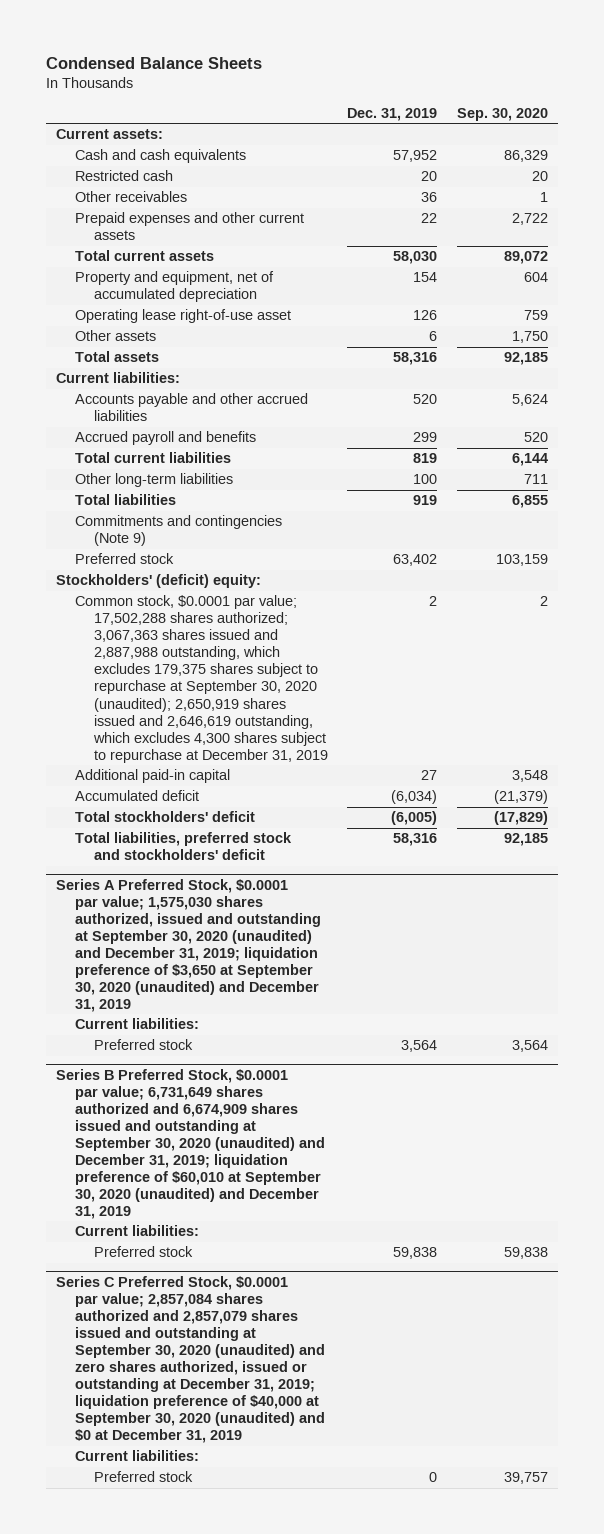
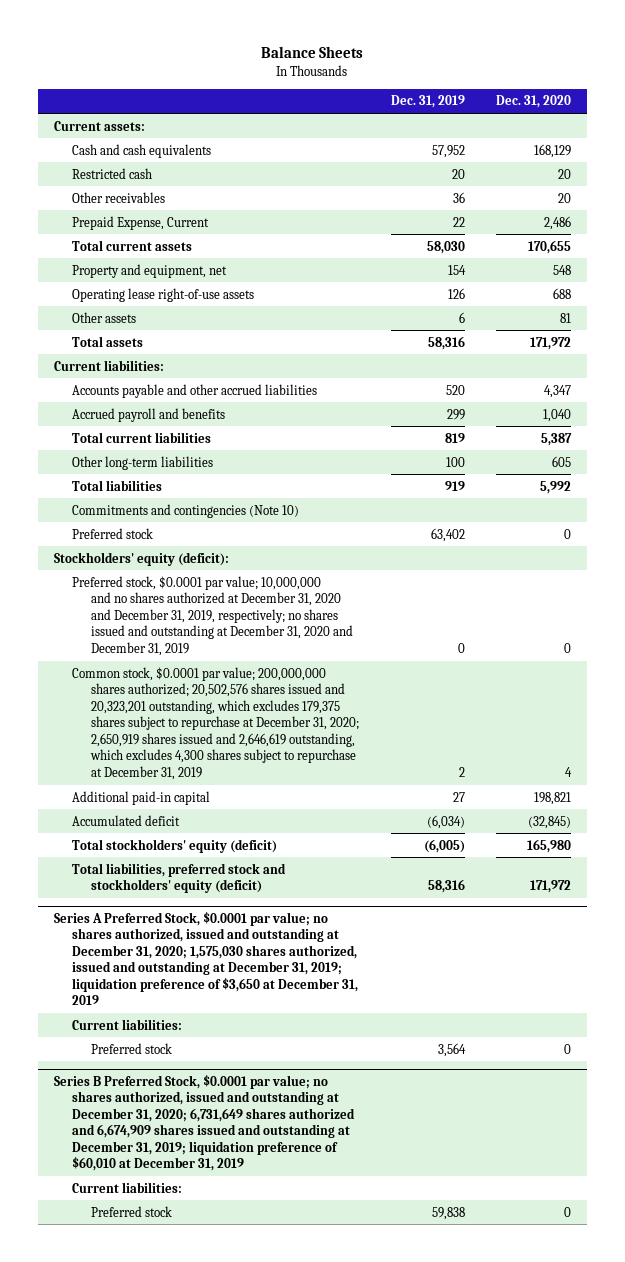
- Condensed Balance Sheets
+ Balance Sheets
- | Dec. 31, 2019 | Sep. 30, 2020
+ | Dec. 31, 2019 | Dec. 31, 2020
- Prepaid expenses and other current assets | 22 | 2,722
+ Prepaid Expense, Current | 22 | 2,486
- Property and equipment, net of accumulated depreciation | 154 | 604
- Operating lease right-of-use asset | 126 | 759
+ Property and equipment, net | 154 | 548
+ Operating lease right-of-use assets | 126 | 688
- Commitments and contingencies (Note 9)
+ Commitments and contingencies (Note 10)
- Stockholders' (deficit) equity:
- Common stock, $0.0001 par value; 17,502,288 shares authorized; 3,067,363 shares issued and 2,887,988 outstanding, which excludes 179,375 shares subject to repurchase at September 30, 2020 (unaudited); 2,650,919 shares issued and 2,646,619 outstanding, which excludes 4,300 shares subject to repurchase at December 31, 2019 | 2 | 2
+ Stockholders' equity (deficit):
+ Preferred stock, $0.0001 par value; 10,000,000 and no shares authorized at December 31, 2020 and December 31, 2019, respectively; no shares issued and outstanding at December 31, 2020 and December 31, 2019 | 0 | 0
+ Common stock, $0.0001 par value; 200,000,000 shares authorized; 20,502,576 shares issued and 20,323,201 outstanding, which excludes 179,375 shares subject to repurchase at December 31, 2020; 2,650,919 shares issued and 2,646,619 outstanding, which excludes 4,300 shares subject to repurchase at December 31, 2019 | 2 | 4
- Total stockholders' deficit | (6,005) | (17,829)
- Total liabilities, preferred stock and stockholders' deficit | 58,316 | 92,185
- Series A Preferred Stock, $0.0001 par value; 1,575,030 shares authorized, issued and outstanding at September 30, 2020 (unaudited) and December 31, 2019; liquidation preference of $3,650 at September 30, 2020 (unaudited) and December 31, 2019
+ Total stockholders' equity (deficit) | (6,005) | 165,980
+ Total liabilities, preferred stock and stockholders' equity (deficit) | 58,316 | 171,972
+ Series A Preferred Stock, $0.0001 par value; no shares authorized, issued and outstanding at December 31, 2020; 1,575,030 shares authorized, issued and outstanding at December 31, 2019; liquidation preference of $3,650 at December 31, 2019
- Series B Preferred Stock, $0.0001 par value; 6,731,649 shares authorized and 6,674,909 shares issued and outstanding at September 30, 2020 (unaudited) and December 31, 2019; liquidation preference of $60,010 at September 30, 2020 (unaudited) and December 31, 2019
+ Series B Preferred Stock, $0.0001 par value; no shares authorized, issued and outstanding at December 31, 2020; 6,731,649 shares authorized and 6,674,909 shares issued and outstanding at December 31, 2019; liquidation preference of $60,010 at December 31, 2019
- Series C Preferred Stock, $0.0001 par value; 2,857,084 shares authorized and 2,857,079 shares issued and outstanding at September 30, 2020 (unaudited) and zero shares authorized, issued or outstanding at December 31, 2019; liquidation preference of $40,000 at September 30, 2020 (unaudited) and $0 at December 31, 2019
- Current liabilities:
- Preferred stock | 0 | 39,757

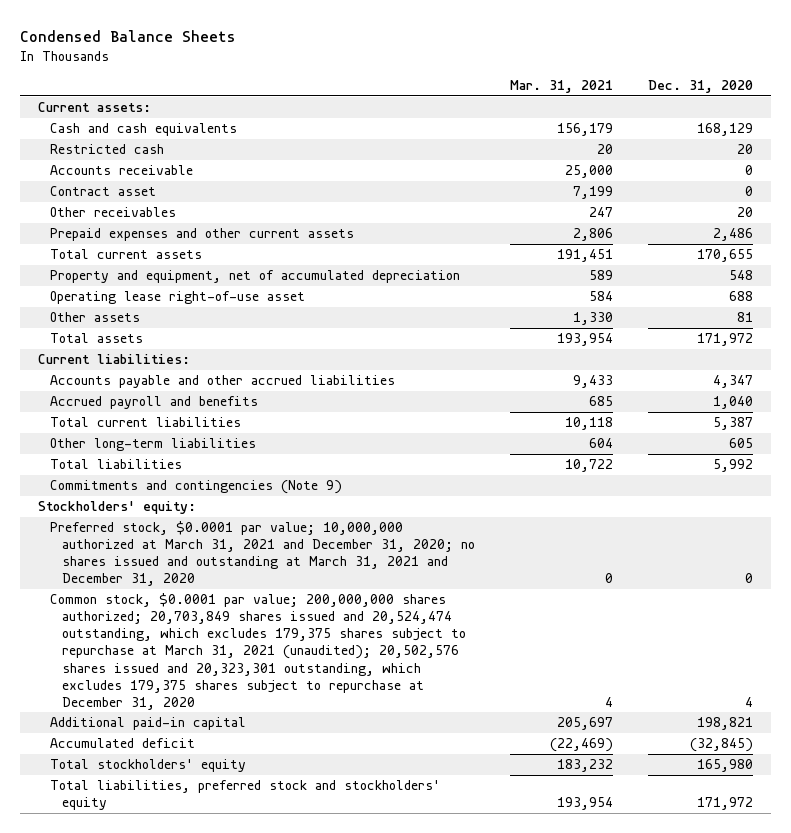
- Balance Sheets
+ Condensed Balance Sheets
- | Dec. 31, 2019 | Dec. 31, 2020
+ | Mar. 31, 2021 | Dec. 31, 2020
+ Accounts receivable | 25,000 | 0
+ Contract asset | 7,199 | 0
- Prepaid Expense, Current | 22 | 2,486
+ Prepaid expenses and other current assets | 2,806 | 2,486
- Property and equipment, net | 154 | 548
- Operating lease right-of-use assets | 126 | 688
+ Property and equipment, net of accumulated depreciation | 589 | 548
+ Operating lease right-of-use asset | 584 | 688
- Commitments and contingencies (Note 10)
- Preferred stock | 63,402 | 0
- Stockholders' equity (deficit):
- Preferred stock, $0.0001 par value; 10,000,000 and no shares authorized at December 31, 2020 and December 31, 2019, respectively; no shares issued and outstanding at December 31, 2020 and December 31, 2019 | 0 | 0
- Common stock, $0.0001 par value; 200,000,000 shares authorized; 20,502,576 shares issued and 20,323,201 outstanding, which excludes 179,375 shares subject to repurchase at December 31, 2020; 2,650,919 shares issued and 2,646,619 outstanding, which excludes 4,300 shares subject to repurchase at December 31, 2019 | 2 | 4
+ Commitments and contingencies (Note 9)
+ Stockholders' equity:
+ Preferred stock, $0.0001 par value; 10,000,000 authorized at March 31, 2021 and December 31, 2020; no shares issued and outstanding at March 31, 2021 and December 31, 2020 | 0 | 0
+ Common stock, $0.0001 par value; 200,000,000 shares authorized; 20,703,849 shares issued and 20,524,474 outstanding, which excludes 179,375 shares subject to repurchase at March 31, 2021 (unaudited); 20,502,576 shares issued and 20,323,301 outstanding, which excludes 179,375 shares subject to repurchase at December 31, 2020 | 4 | 4
- Total stockholders' equity (deficit) | (6,005) | 165,980
- Total liabilities, preferred stock and stockholders' equity (deficit) | 58,316 | 171,972
- Series A Preferred Stock, $0.0001 par value; no shares authorized, issued and outstanding at December 31, 2020; 1,575,030 shares authorized, issued and outstanding at December 31, 2019; liquidation preference of $3,650 at December 31, 2019
- Current liabilities:
- Preferred stock | 3,564 | 0
- Series B Preferred Stock, $0.0001 par value; no shares authorized, issued and outstanding at December 31, 2020; 6,731,649 shares authorized and 6,674,909 shares issued and outstanding at December 31, 2019; liquidation preference of $60,010 at December 31, 2019
- Current liabilities:
- Preferred stock | 59,838 | 0
+ Total stockholders' equity | 183,232 | 165,980
+ Total liabilities, preferred stock and stockholders' equity | 193,954 | 171,972

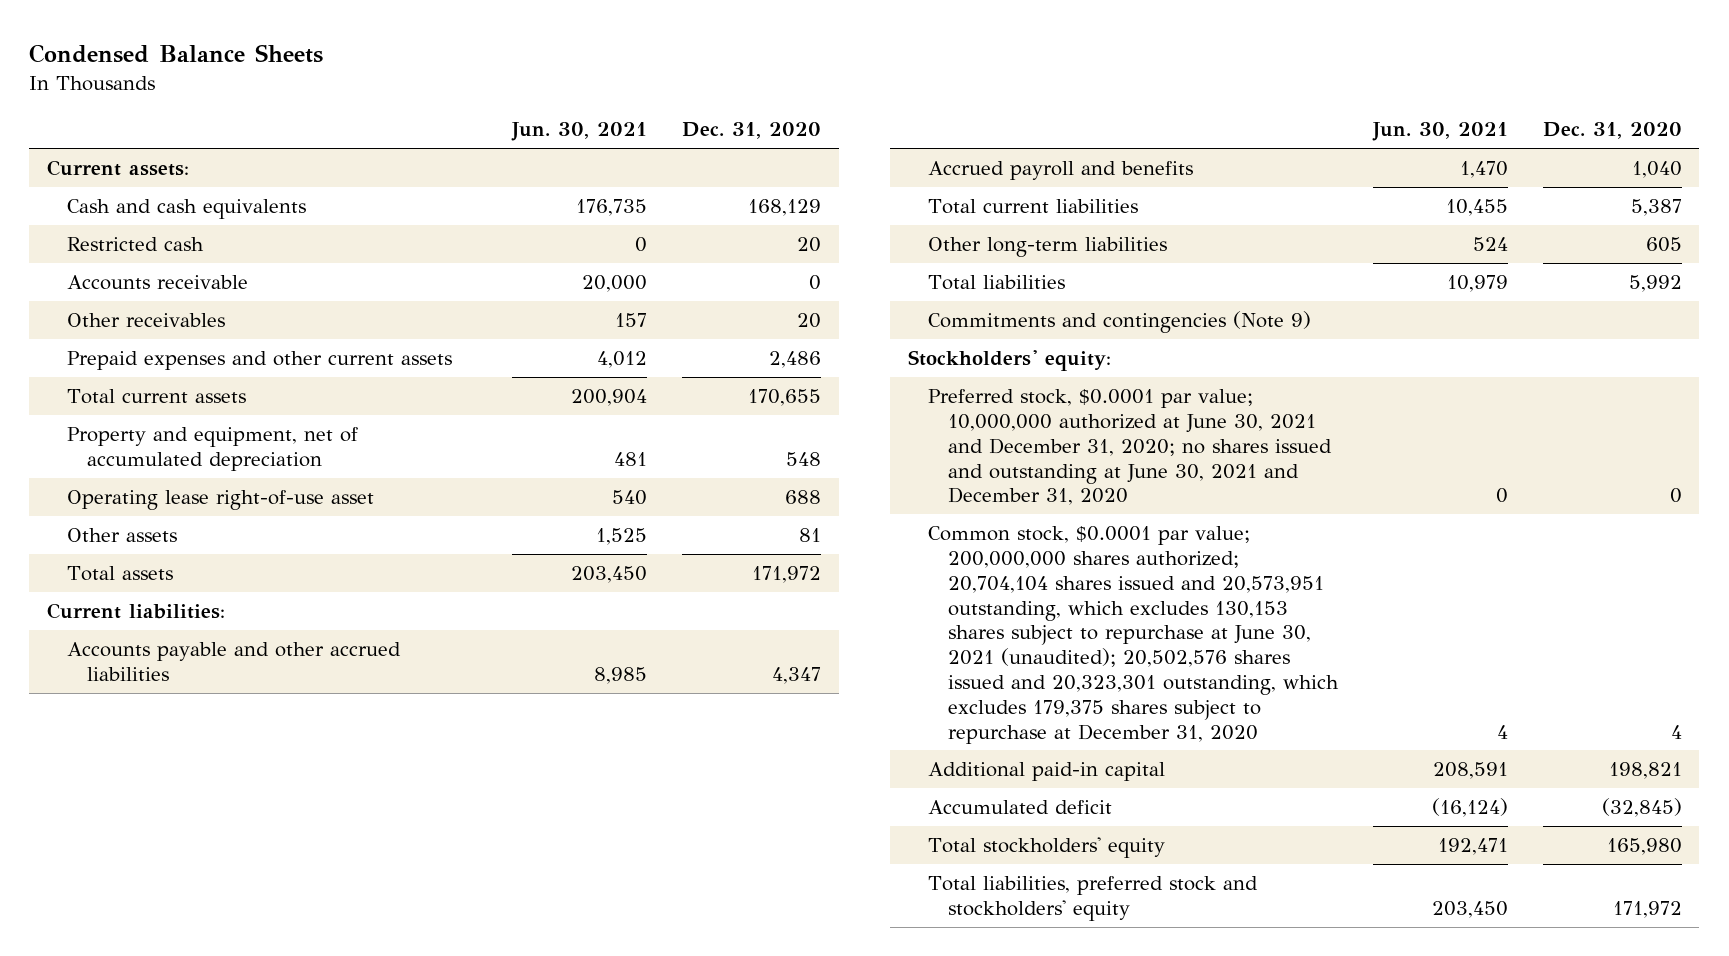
- | Mar. 31, 2021 | Dec. 31, 2020
+ | Jun. 30, 2021 | Dec. 31, 2020
- Contract asset | 7,199 | 0
- Preferred stock, $0.0001 par value; 10,000,000 authorized at March 31, 2021 and December 31, 2020; no shares issued and outstanding at March 31, 2021 and December 31, 2020 | 0 | 0
- Common stock, $0.0001 par value; 200,000,000 shares authorized; 20,703,849 shares issued and 20,524,474 outstanding, which excludes 179,375 shares subject to repurchase at March 31, 2021 (unaudited); 20,502,576 shares issued and 20,323,301 outstanding, which excludes 179,375 shares subject to repurchase at December 31, 2020 | 4 | 4
+ Preferred stock, $0.0001 par value; 10,000,000 authorized at June 30, 2021 and December 31, 2020; no shares issued and outstanding at June 30, 2021 and December 31, 2020 | 0 | 0
+ Common stock, $0.0001 par value; 200,000,000 shares authorized; 20,704,104 shares issued and 20,573,951 outstanding, which excludes 130,153 shares subject to repurchase at June 30, 2021 (unaudited); 20,502,576 shares issued and 20,323,301 outstanding, which excludes 179,375 shares subject to repurchase at December 31, 2020 | 4 | 4

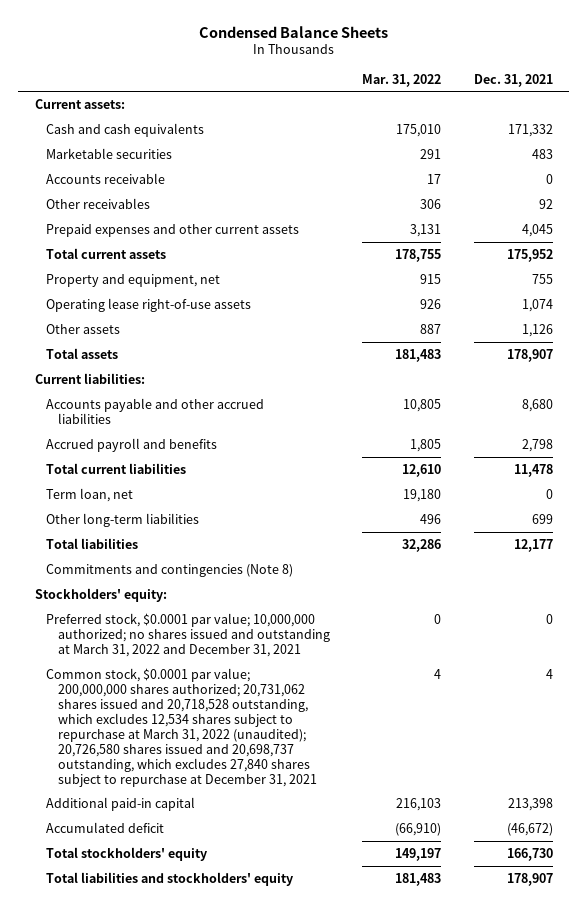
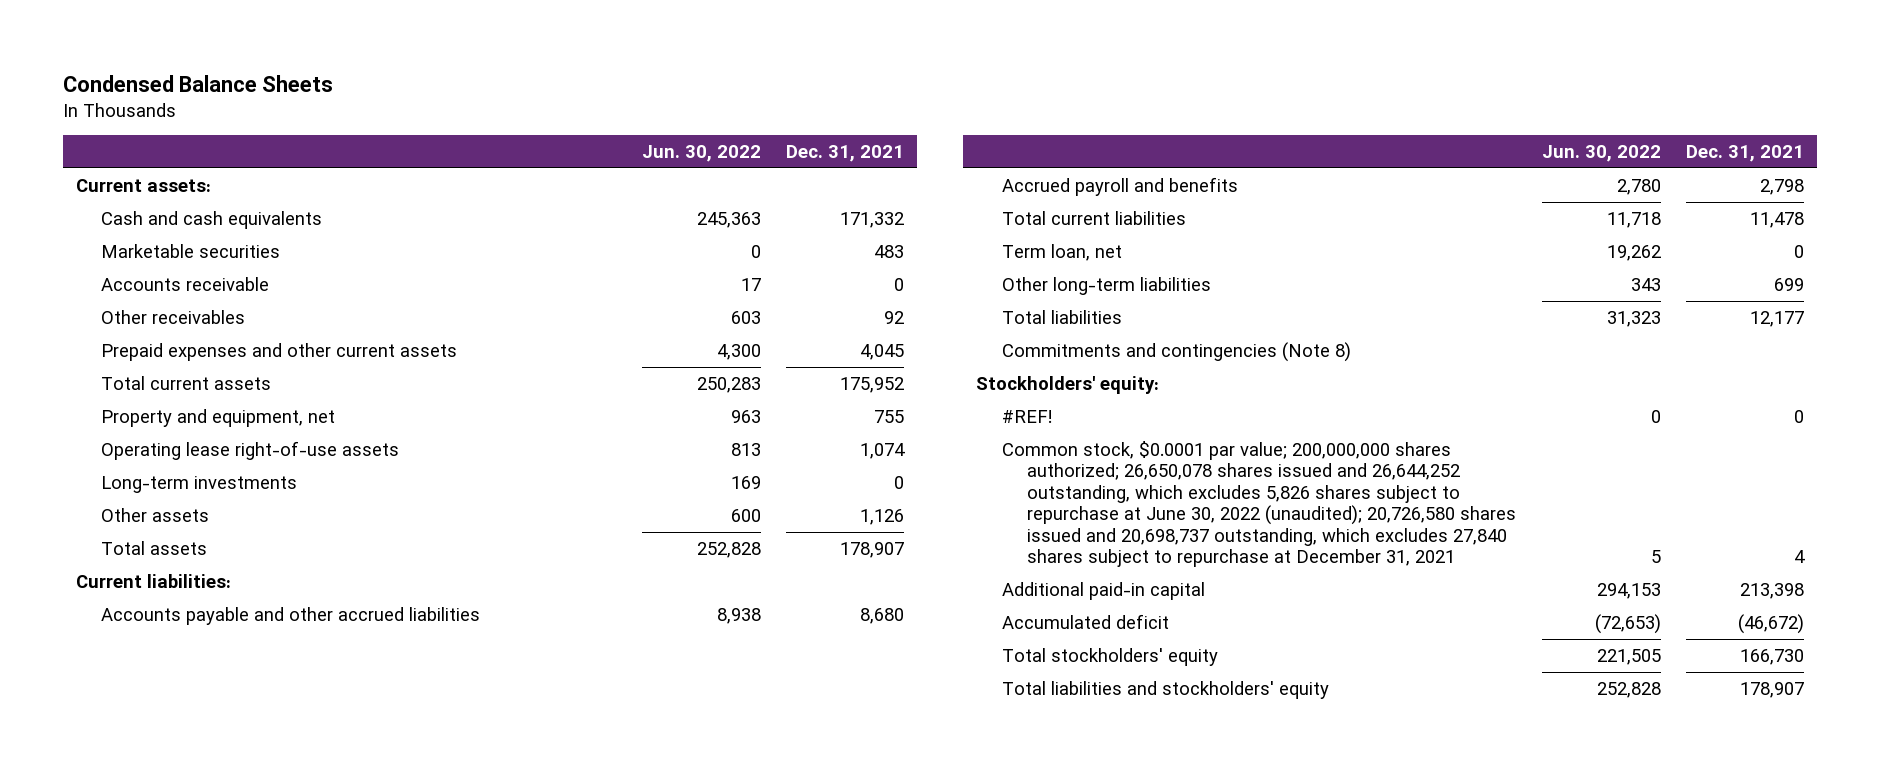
- | Mar. 31, 2022 | Dec. 31, 2021
+ | Jun. 30, 2022 | Dec. 31, 2021
+ Long-term investments | 169 | 0
- Preferred stock, $0.0001 par value; 10,000,000 authorized; no shares issued and outstanding at March 31, 2022 and December 31, 2021 | 0 | 0
- Common stock, $0.0001 par value; 200,000,000 shares authorized; 20,731,062 shares issued and 20,718,528 outstanding, which excludes 12,534 shares subject to repurchase at March 31, 2022 (unaudited); 20,726,580 shares issued and 20,698,737 outstanding, which excludes 27,840 shares subject to repurchase at December 31, 2021 | 4 | 4
+ #REF! | 0 | 0
+ Common stock, $0.0001 par value; 200,000,000 shares authorized; 26,650,078 shares issued and 26,644,252 outstanding, which excludes 5,826 shares subject to repurchase at June 30, 2022 (unaudited); 20,726,580 shares issued and 20,698,737 outstanding, which excludes 27,840 shares subject to repurchase at December 31, 2021 | 5 | 4

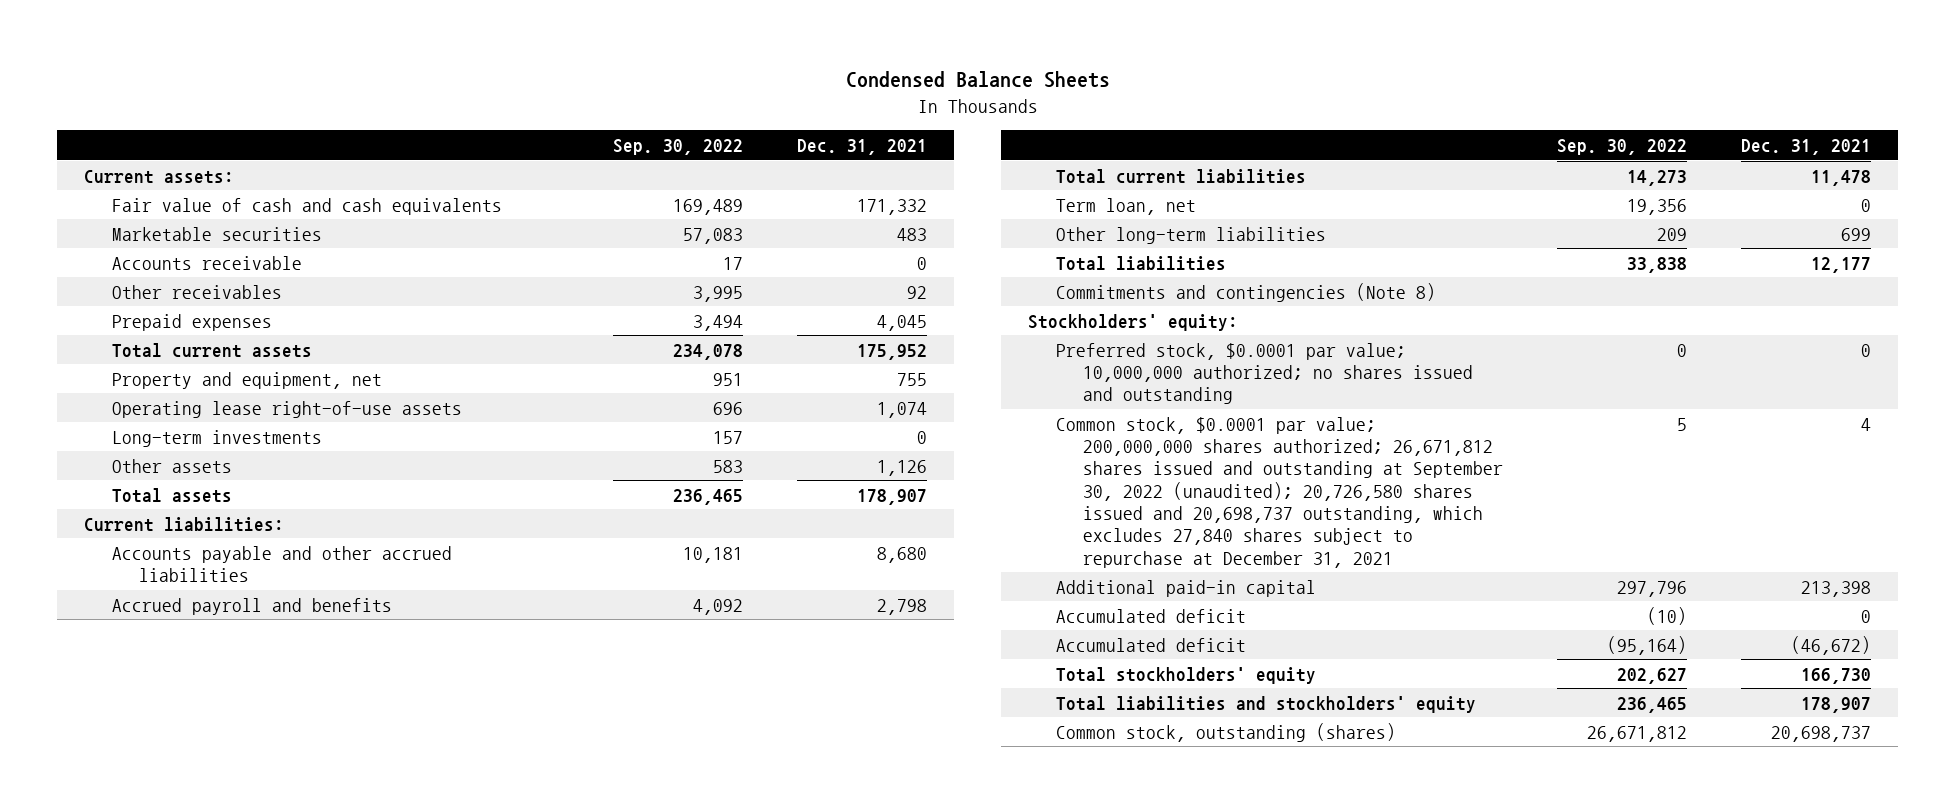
- | Jun. 30, 2022 | Dec. 31, 2021
+ | Sep. 30, 2022 | Dec. 31, 2021
- Cash and cash equivalents | 245,363 | 171,332
+ Fair value of cash and cash equivalents | 169,489 | 171,332
- Prepaid expenses and other current assets | 4,300 | 4,045
+ Prepaid expenses | 3,494 | 4,045
- #REF! | 0 | 0
- Common stock, $0.0001 par value; 200,000,000 shares authorized; 26,650,078 shares issued and 26,644,252 outstanding, which excludes 5,826 shares subject to repurchase at June 30, 2022 (unaudited); 20,726,580 shares issued and 20,698,737 outstanding, which excludes 27,840 shares subject to repurchase at December 31, 2021 | 5 | 4
+ Preferred stock, $0.0001 par value; 10,000,000 authorized; no shares issued and outstanding | 0 | 0
+ Common stock, $0.0001 par value; 200,000,000 shares authorized; 26,671,812 shares issued and outstanding at September 30, 2022 (unaudited); 20,726,580 shares issued and 20,698,737 outstanding, which excludes 27,840 shares subject to repurchase at December 31, 2021 | 5 | 4
+ Accumulated deficit | (10) | 0
+ Common stock, outstanding (shares) | 26,671,812 | 20,698,737

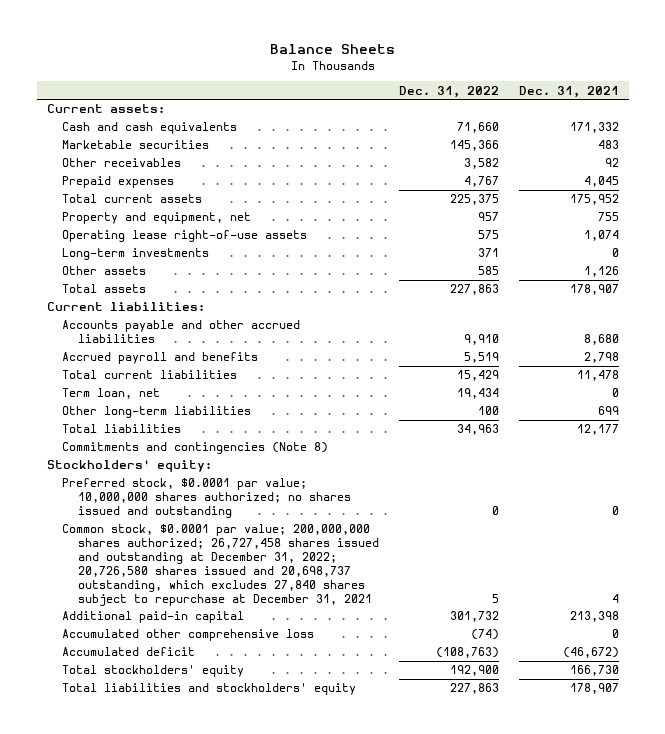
- Condensed Balance Sheets
+ Balance Sheets
- | Sep. 30, 2022 | Dec. 31, 2021
+ | Dec. 31, 2022 | Dec. 31, 2021
- Fair value of cash and cash equivalents | 169,489 | 171,332
+ Cash and cash equivalents | 71,660 | 171,332
- Accounts receivable | 17 | 0
- Preferred stock, $0.0001 par value; 10,000,000 authorized; no shares issued and outstanding | 0 | 0
- Common stock, $0.0001 par value; 200,000,000 shares authorized; 26,671,812 shares issued and outstanding at September 30, 2022 (unaudited); 20,726,580 shares issued and 20,698,737 outstanding, which excludes 27,840 shares subject to repurchase at December 31, 2021 | 5 | 4
+ Preferred stock, $0.0001 par value; 10,000,000 shares authorized; no shares issued and outstanding | 0 | 0
+ Common stock, $0.0001 par value; 200,000,000 shares authorized; 26,727,458 shares issued and outstanding at December 31, 2022; 20,726,580 shares issued and 20,698,737 outstanding, which excludes 27,840 shares subject to repurchase at December 31, 2021 | 5 | 4
- Accumulated deficit | (10) | 0
+ Accumulated other comprehensive loss | (74) | 0
- Common stock, outstanding (shares) | 26,671,812 | 20,698,737

